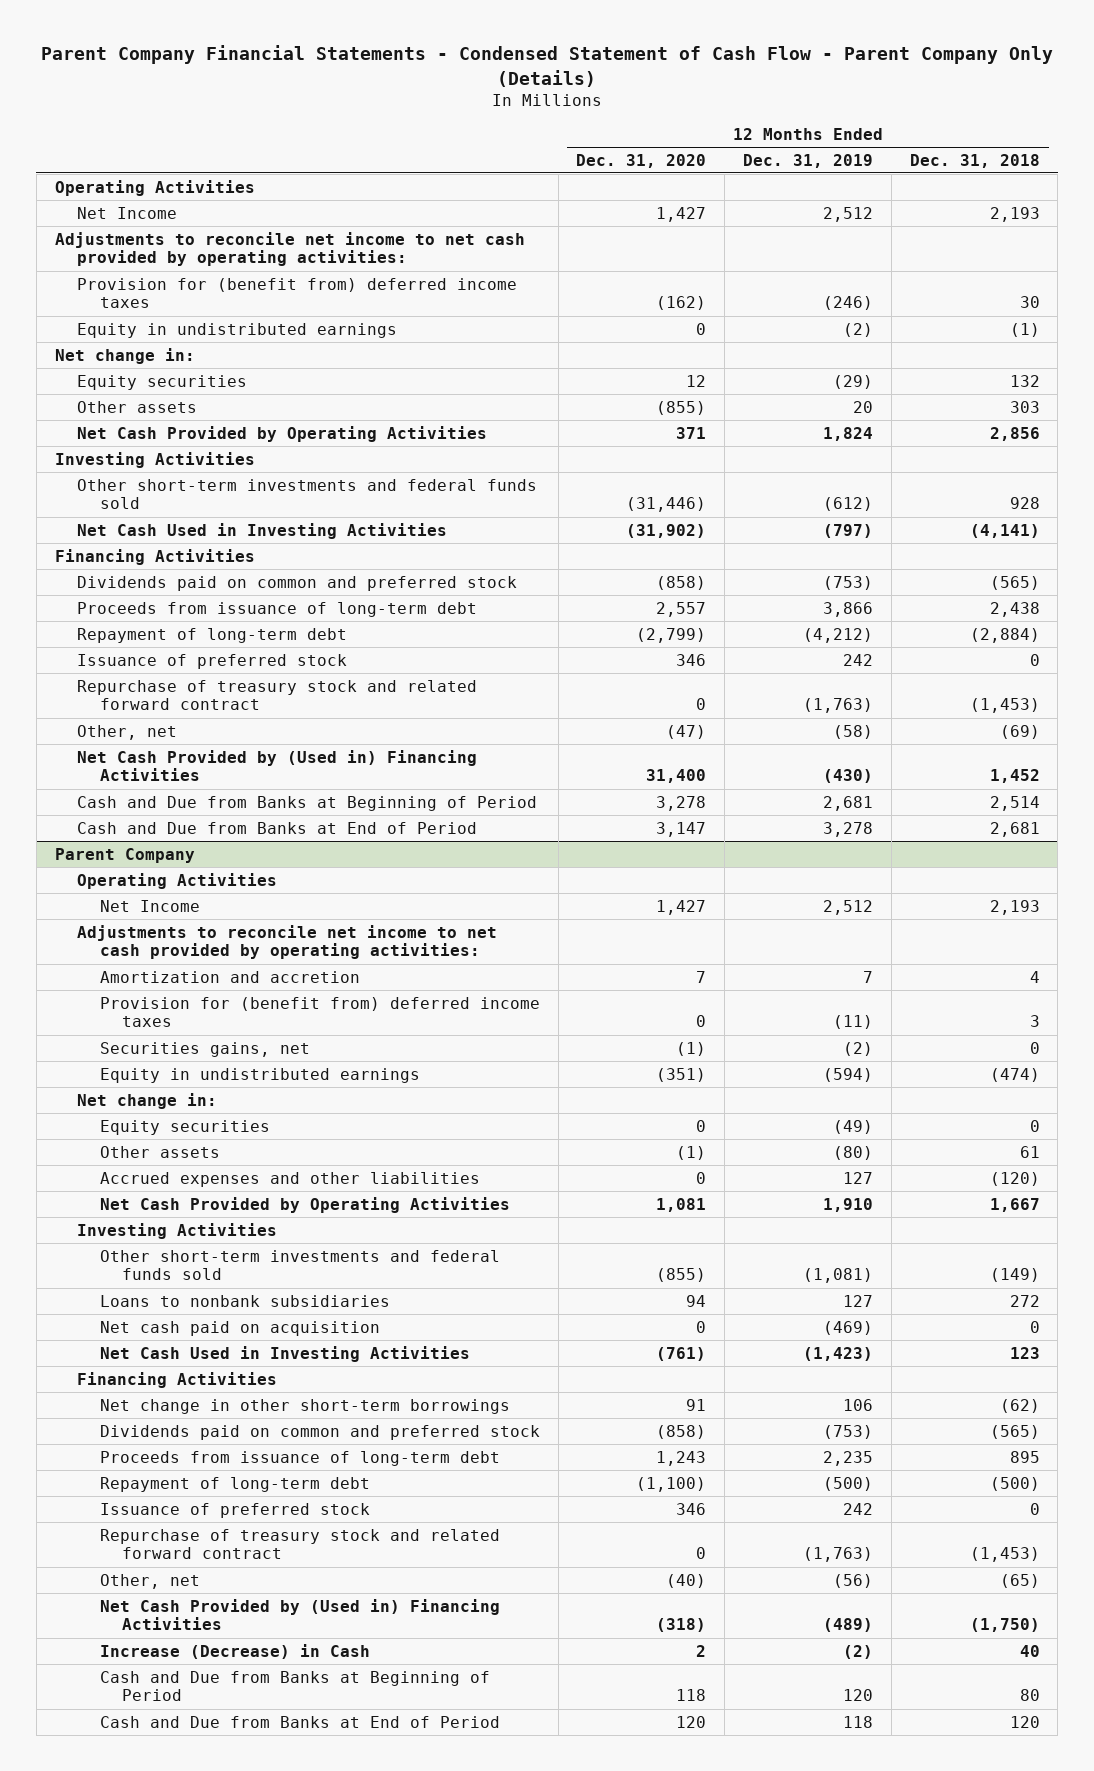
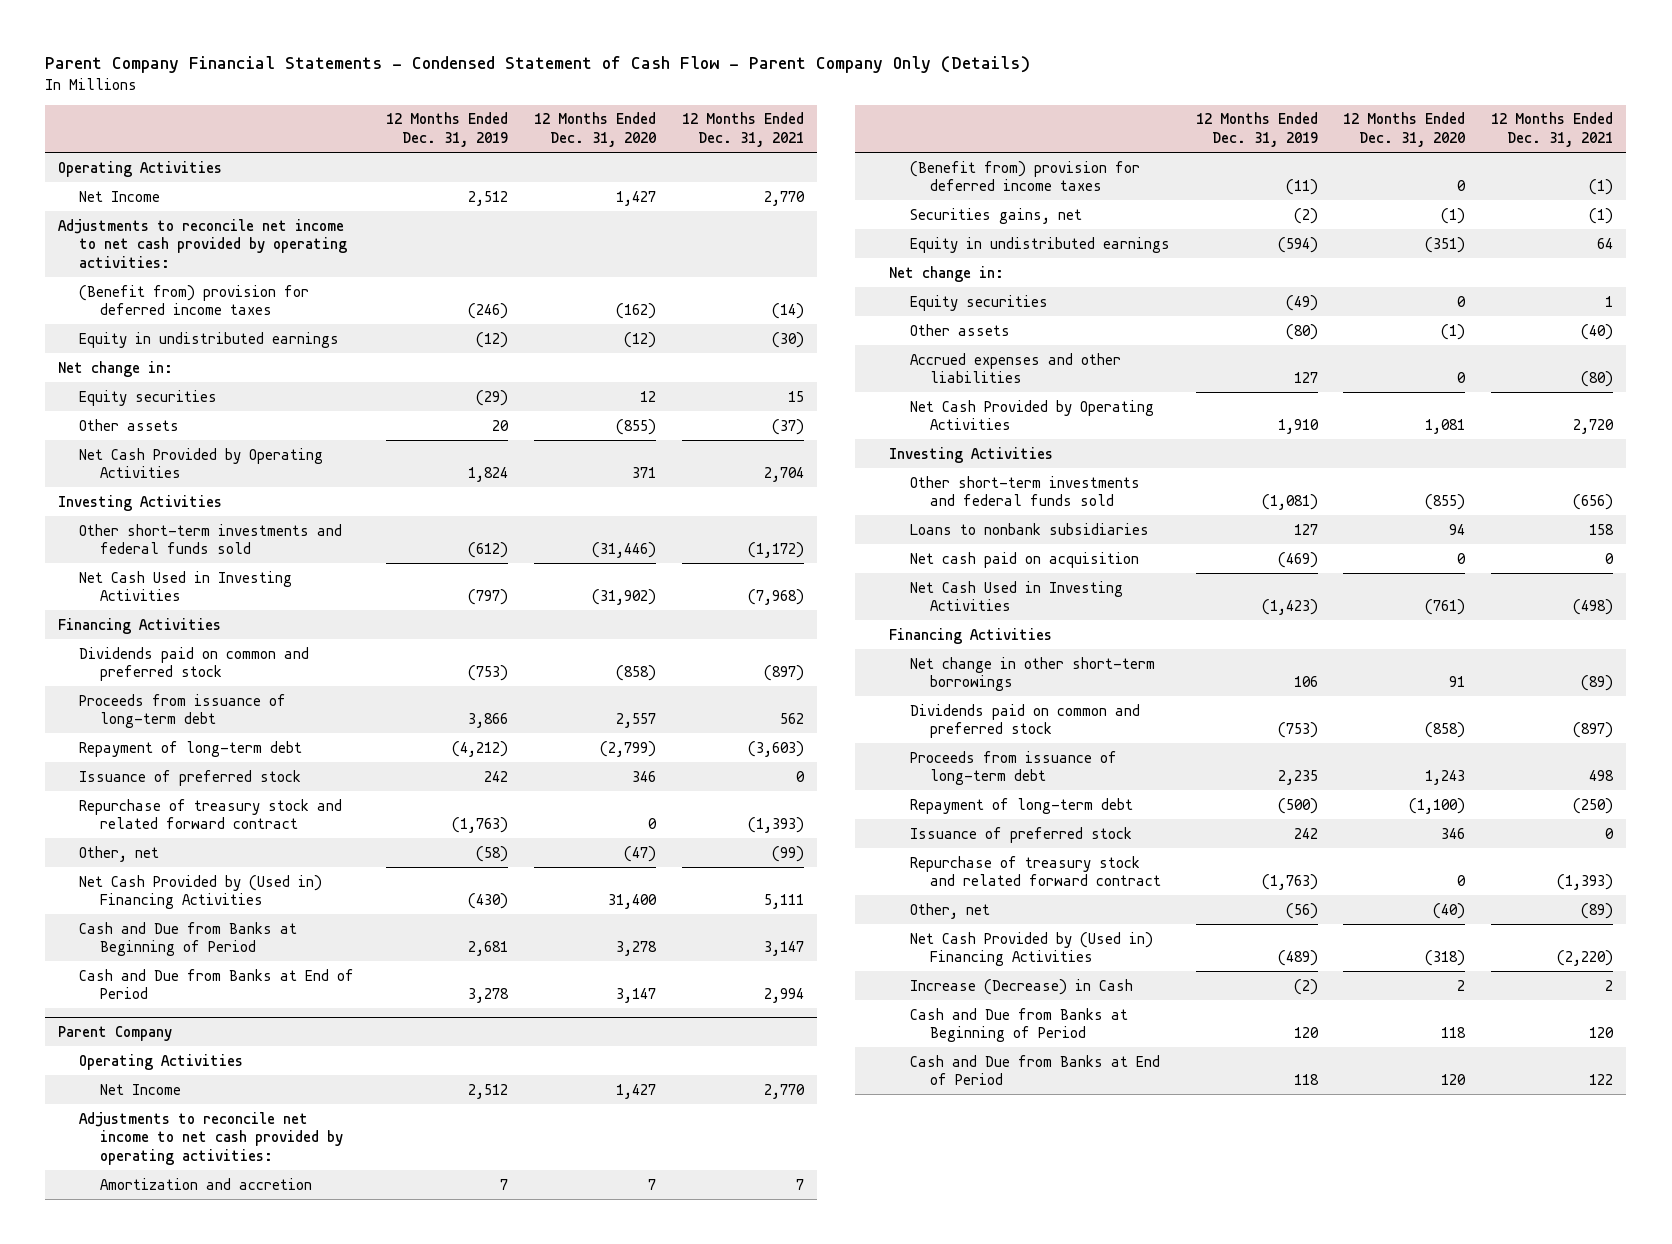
- | 12 Months Ended Dec. 31, 2020 | 12 Months Ended Dec. 31, 2019 | 12 Months Ended Dec. 31, 2018
+ | 12 Months Ended Dec. 31, 2019 | 12 Months Ended Dec. 31, 2020 | 12 Months Ended Dec. 31, 2021
- Provision for (benefit from) deferred income taxes | (162) | (246) | 30
- Equity in undistributed earnings | 0 | (2) | (1)
+ (Benefit from) provision for deferred income taxes | (246) | (162) | (14)
+ Equity in undistributed earnings | (12) | (12) | (30)
@ Parent Company
- Provision for (benefit from) deferred income taxes | 0 | (11) | 3
+ (Benefit from) provision for deferred income taxes | (11) | 0 | (1)

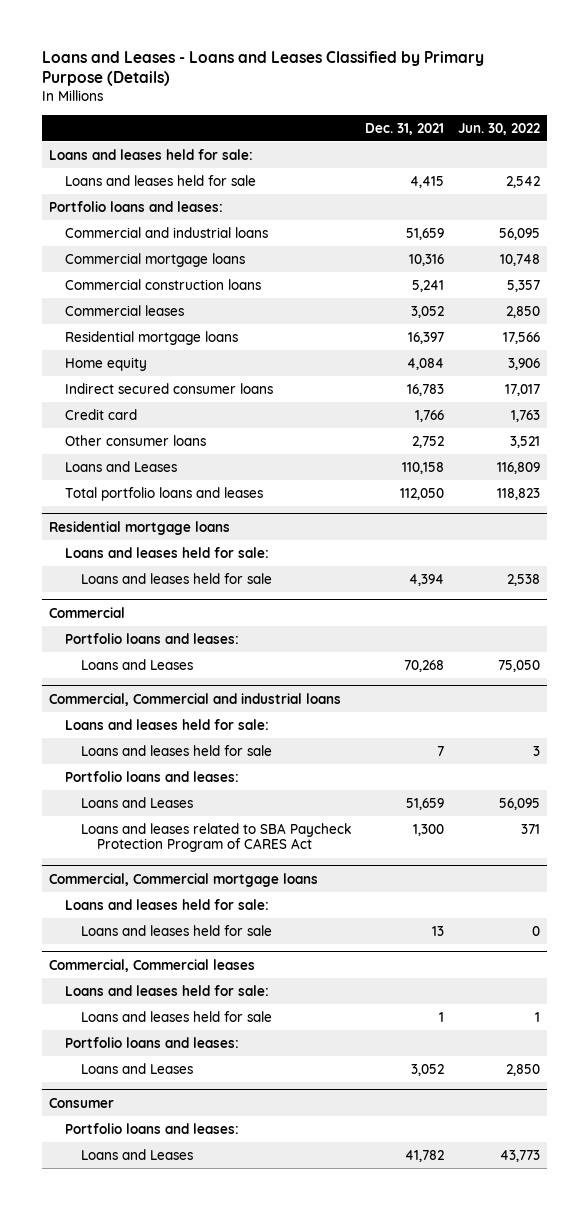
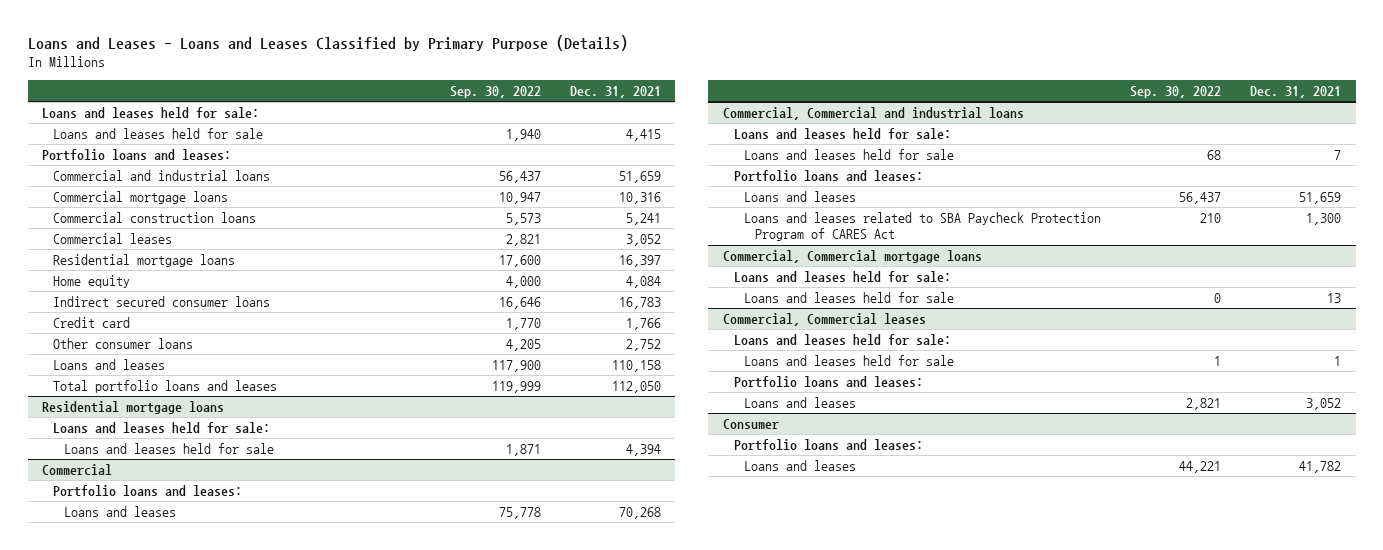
- | Dec. 31, 2021 | Jun. 30, 2022
+ | Sep. 30, 2022 | Dec. 31, 2021
- Loans and Leases | 110,158 | 116,809
+ Loans and leases | 117,900 | 110,158
@ Commercial
- Loans and Leases | 70,268 | 75,050
+ Loans and leases | 75,778 | 70,268
@ Commercial, Commercial and industrial loans
- Loans and Leases | 51,659 | 56,095
+ Loans and leases | 56,437 | 51,659
@ Commercial, Commercial leases
- Loans and Leases | 3,052 | 2,850
+ Loans and leases | 2,821 | 3,052
@ Consumer
- Loans and Leases | 41,782 | 43,773
+ Loans and leases | 44,221 | 41,782

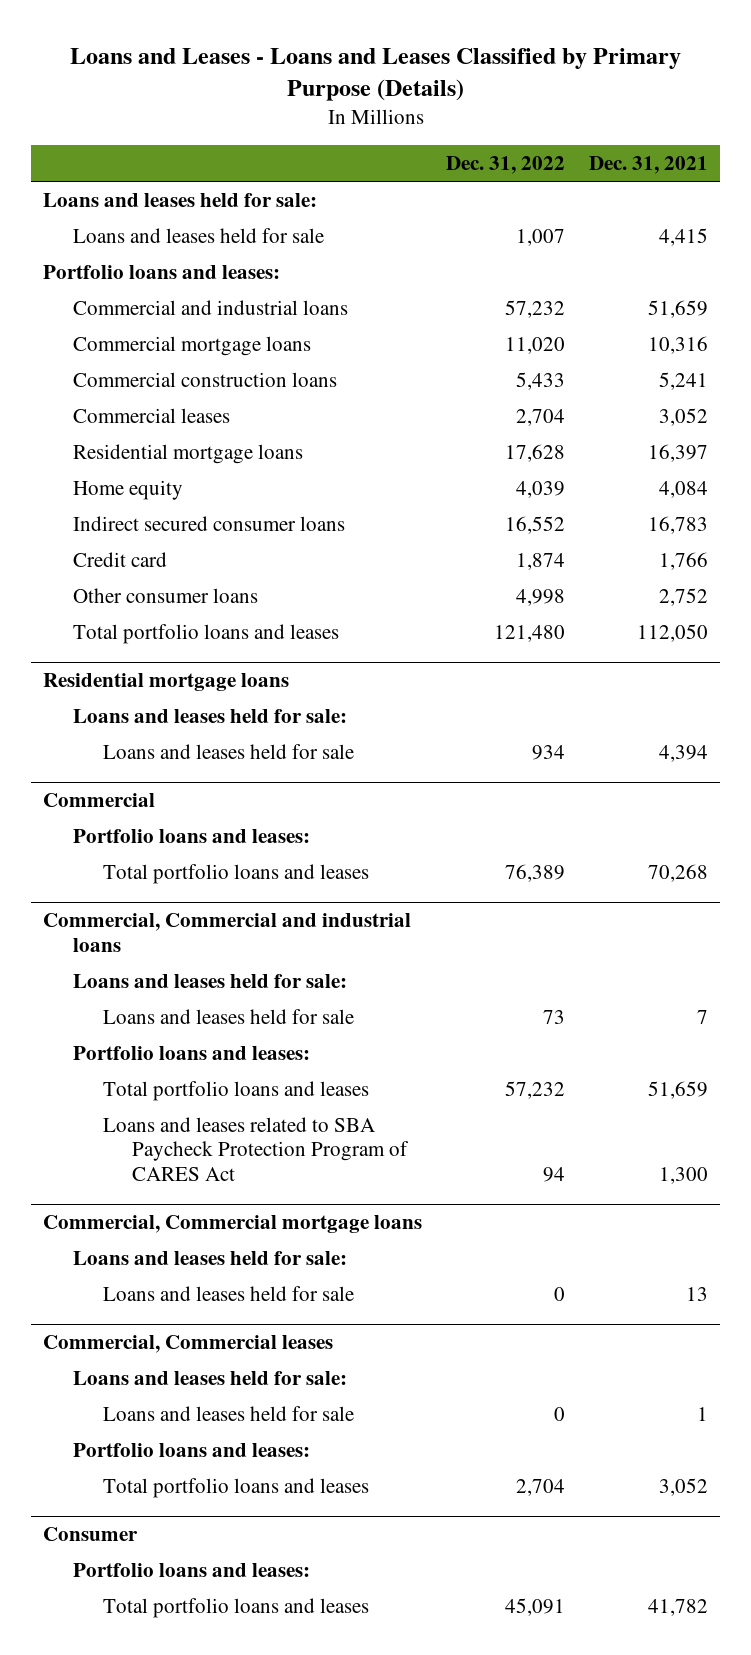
- | Sep. 30, 2022 | Dec. 31, 2021
+ | Dec. 31, 2022 | Dec. 31, 2021
- Loans and leases | 117,900 | 110,158
@ Commercial
- Loans and leases | 75,778 | 70,268
+ Total portfolio loans and leases | 76,389 | 70,268
@ Commercial, Commercial and industrial loans
- Loans and leases | 56,437 | 51,659
+ Total portfolio loans and leases | 57,232 | 51,659
@ Commercial, Commercial leases
- Loans and leases | 2,821 | 3,052
+ Total portfolio loans and leases | 2,704 | 3,052
@ Consumer
- Loans and leases | 44,221 | 41,782
+ Total portfolio loans and leases | 45,091 | 41,782

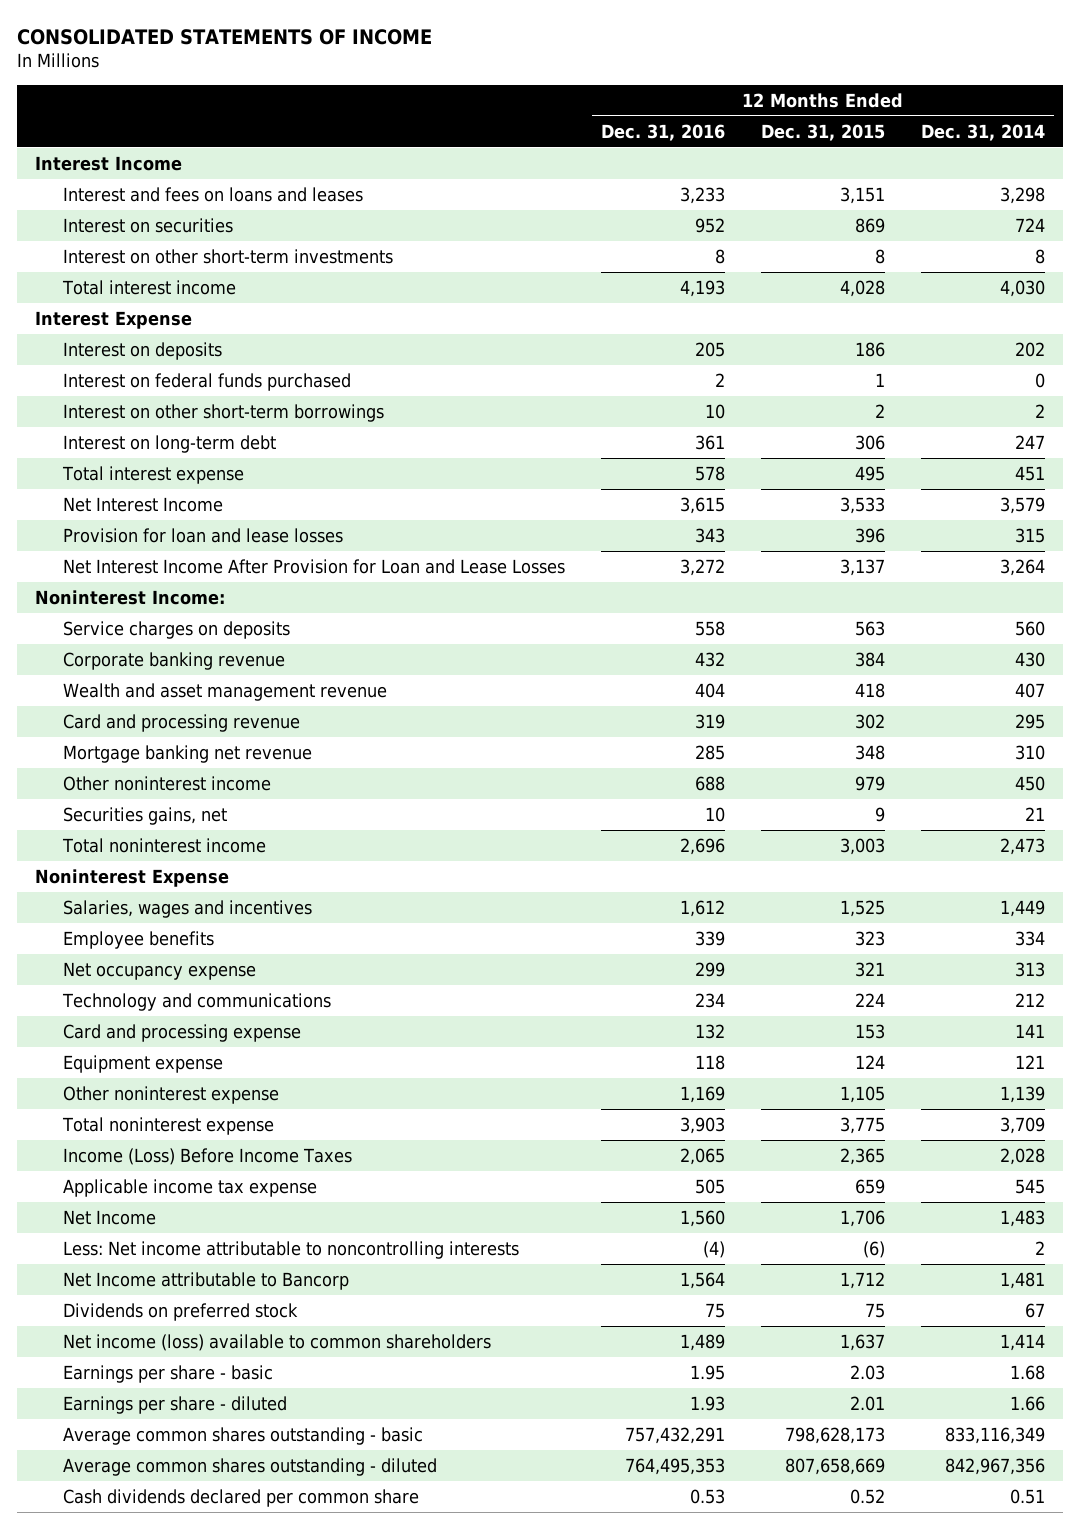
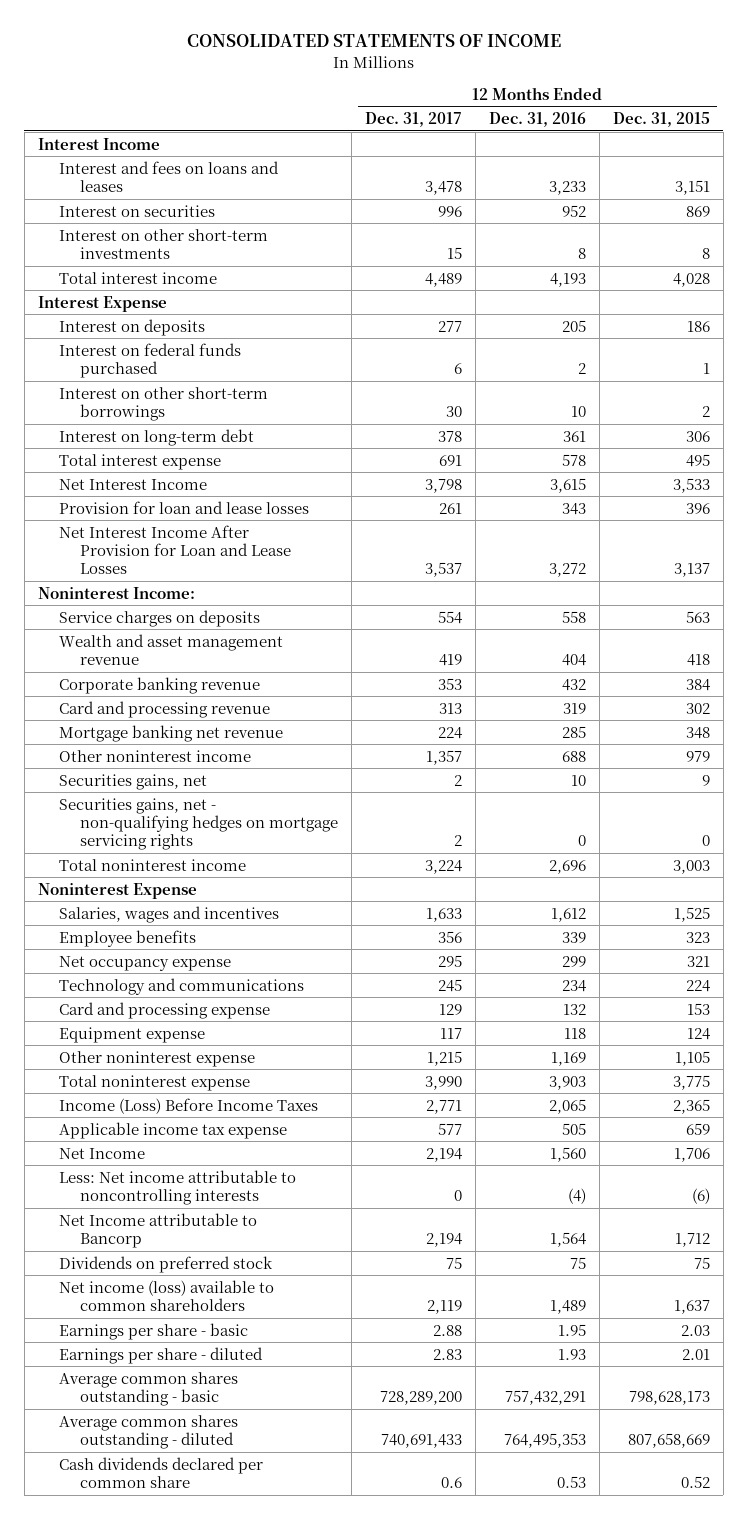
- | 12 Months Ended Dec. 31, 2016 | 12 Months Ended Dec. 31, 2015 | 12 Months Ended Dec. 31, 2014
+ | 12 Months Ended Dec. 31, 2017 | 12 Months Ended Dec. 31, 2016 | 12 Months Ended Dec. 31, 2015
moved down: Corporate banking revenue | 353 | 432 | 384
+ Securities gains, net - non-qualifying hedges on mortgage servicing rights | 2 | 0 | 0

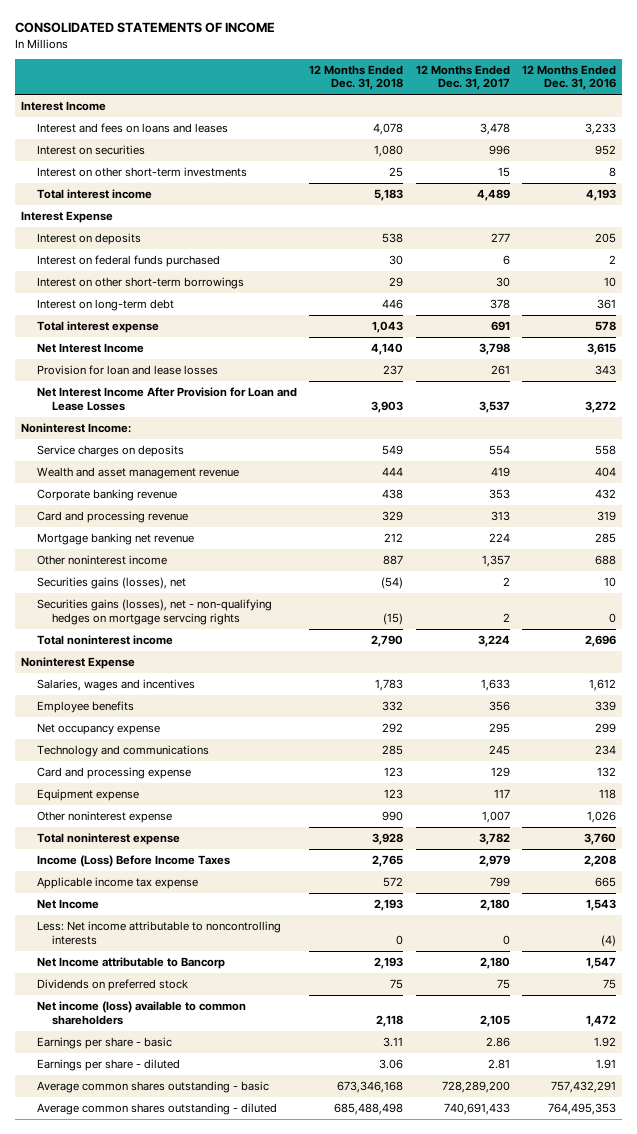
- | 12 Months Ended Dec. 31, 2017 | 12 Months Ended Dec. 31, 2016 | 12 Months Ended Dec. 31, 2015
+ | 12 Months Ended Dec. 31, 2018 | 12 Months Ended Dec. 31, 2017 | 12 Months Ended Dec. 31, 2016
- Securities gains, net | 2 | 10 | 9
- Securities gains, net - non-qualifying hedges on mortgage servicing rights | 2 | 0 | 0
+ Securities gains (losses), net | (54) | 2 | 10
+ Securities gains (losses), net - non-qualifying hedges on mortgage servcing rights | (15) | 2 | 0
- Other noninterest expense | 1,215 | 1,169 | 1,105
- Total noninterest expense | 3,990 | 3,903 | 3,775
- Income (Loss) Before Income Taxes | 2,771 | 2,065 | 2,365
- Applicable income tax expense | 577 | 505 | 659
- Net Income | 2,194 | 1,560 | 1,706
+ Other noninterest expense | 990 | 1,007 | 1,026
+ Total noninterest expense | 3,928 | 3,782 | 3,760
+ Income (Loss) Before Income Taxes | 2,765 | 2,979 | 2,208
+ Applicable income tax expense | 572 | 799 | 665
+ Net Income | 2,193 | 2,180 | 1,543
- Net Income attributable to Bancorp | 2,194 | 1,564 | 1,712
+ Net Income attributable to Bancorp | 2,193 | 2,180 | 1,547
- Net income (loss) available to common shareholders | 2,119 | 1,489 | 1,637
- Earnings per share - basic | 2.88 | 1.95 | 2.03
- Earnings per share - diluted | 2.83 | 1.93 | 2.01
+ Net income (loss) available to common shareholders | 2,118 | 2,105 | 1,472
+ Earnings per share - basic | 3.11 | 2.86 | 1.92
+ Earnings per share - diluted | 3.06 | 2.81 | 1.91
- Cash dividends declared per common share | 0.6 | 0.53 | 0.52

